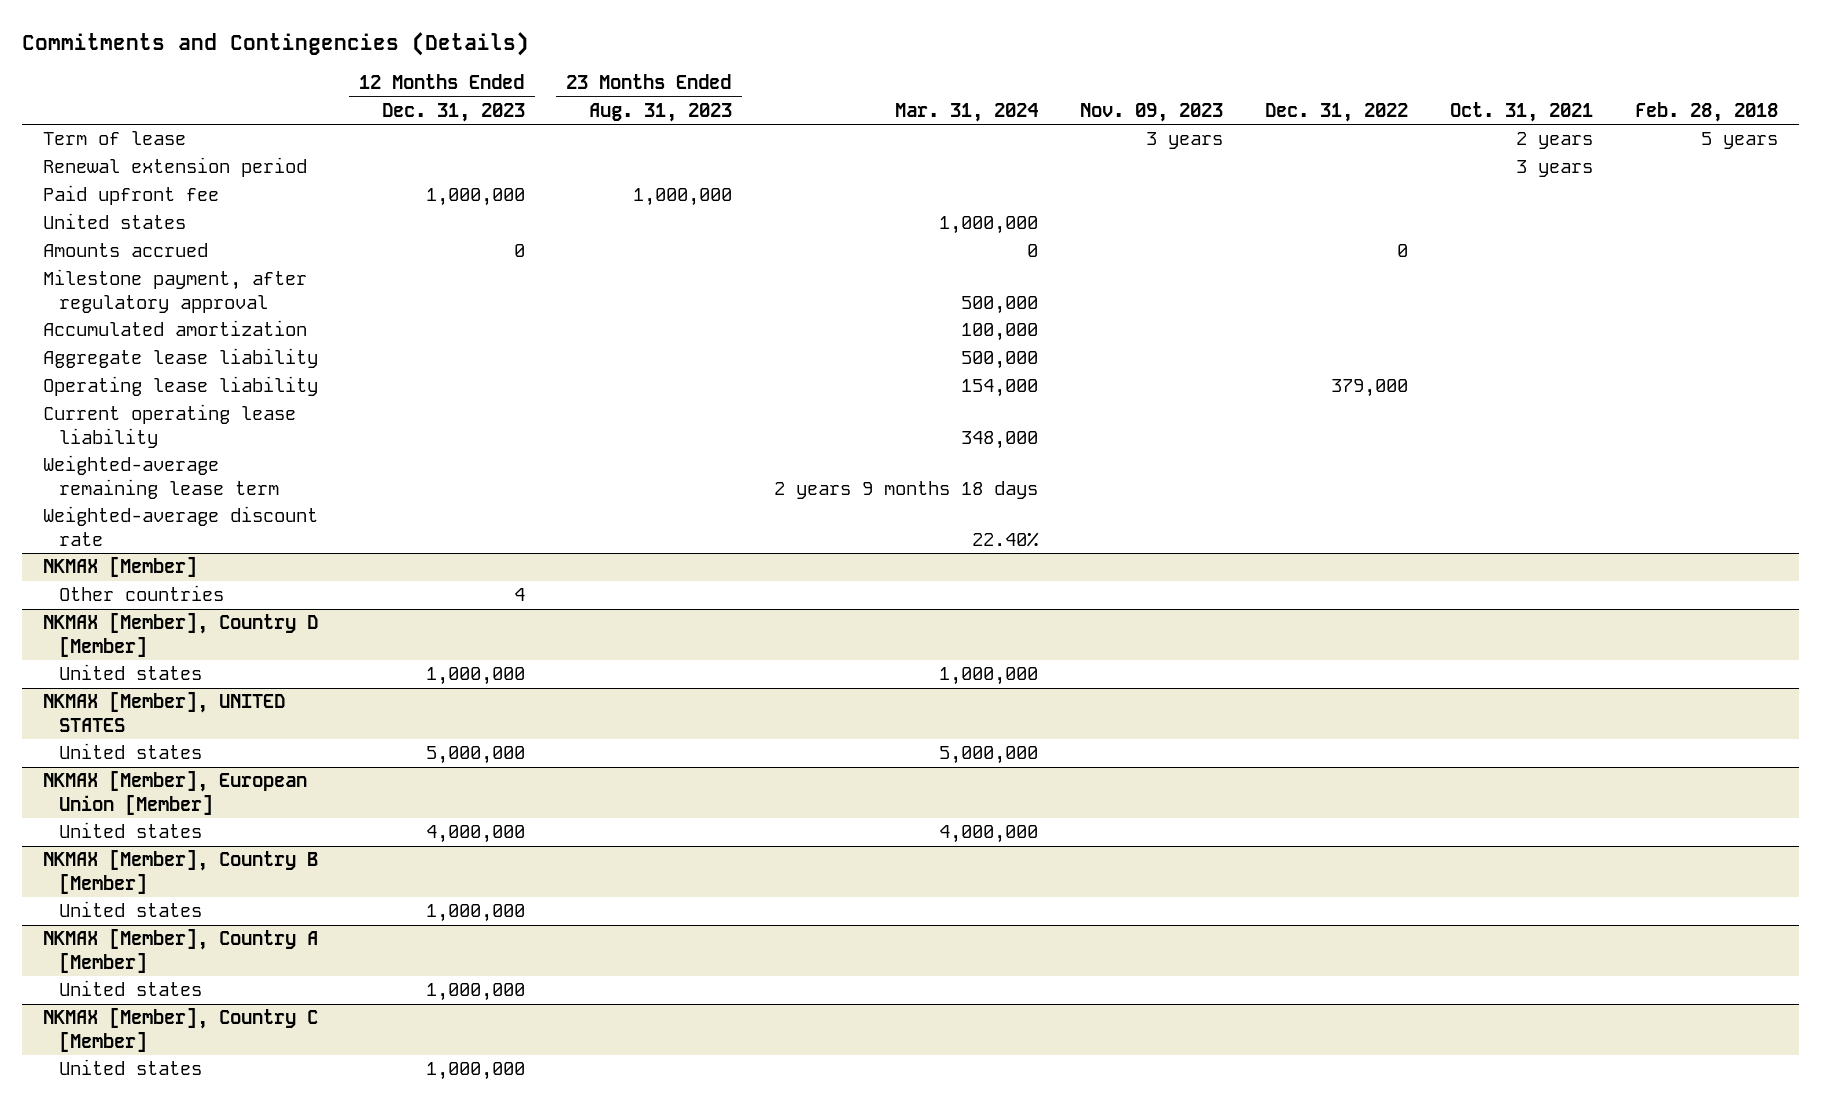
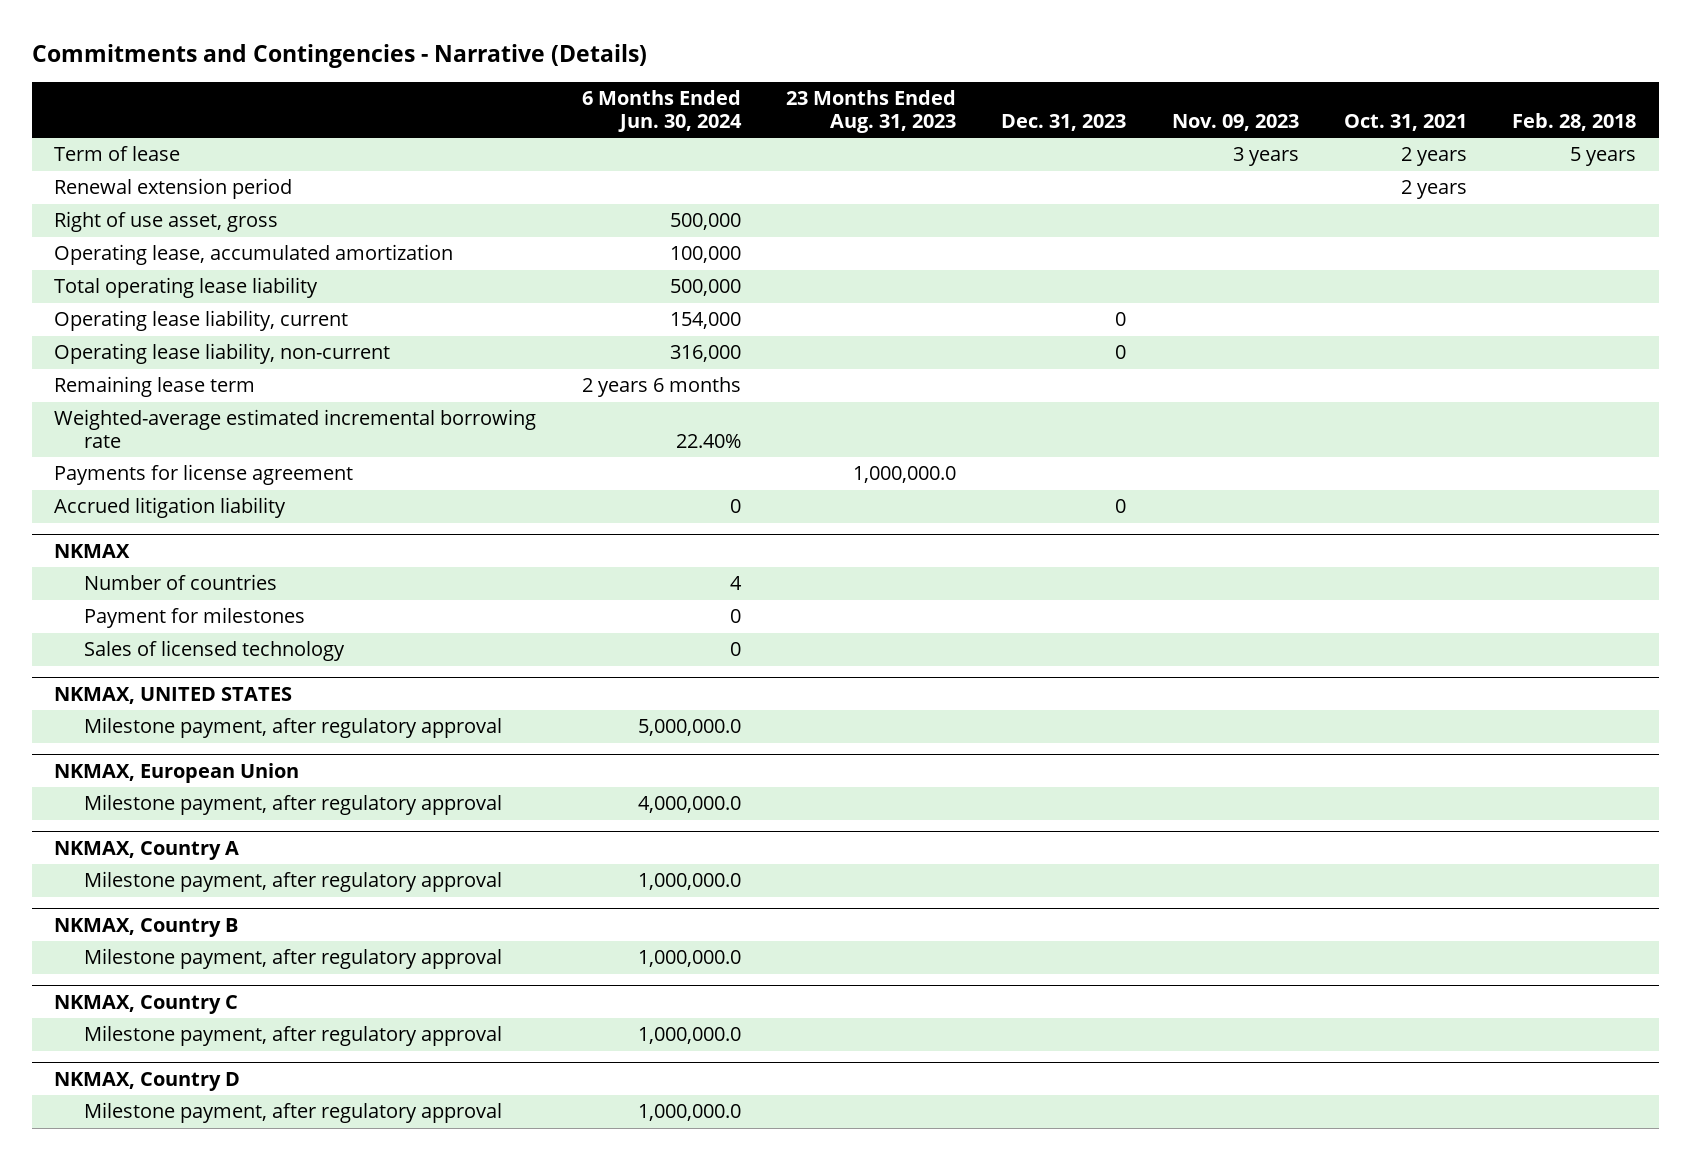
- Commitments and Contingencies (Details)
+ Commitments and Contingencies - Narrative (Details)
- | 12 Months Ended Dec. 31, 2023 | 23 Months Ended Aug. 31, 2023 | Mar. 31, 2024 | Nov. 09, 2023 | Dec. 31, 2022 | Oct. 31, 2021 | Feb. 28, 2018
+ | 6 Months Ended Jun. 30, 2024 | 23 Months Ended Aug. 31, 2023 | Dec. 31, 2023 | Nov. 09, 2023 | Oct. 31, 2021 | Feb. 28, 2018
- Renewal extension period | | | | | | 3 years |
- Paid upfront fee | 1,000,000 | 1,000,000 | | | | |
- United states | | | 1,000,000 | | | |
- Amounts accrued | 0 | | 0 | | 0 | |
- Milestone payment, after regulatory approval | | | 500,000 | | | |
- Accumulated amortization | | | 100,000 | | | |
- Aggregate lease liability | | | 500,000 | | | |
- Operating lease liability | | | 154,000 | | 379,000 | |
- Current operating lease liability | | | 348,000 | | | |
- Weighted-average remaining lease term | | | 2 years 9 months 18 days | | | |
- Weighted-average discount rate | | | 22.40% | | | |
- NKMAX [Member]
- Other countries | 4 | | | | | |
- NKMAX [Member], Country D [Member]
- United states | 1,000,000 | | 1,000,000 | | | |
- NKMAX [Member], UNITED STATES
- United states | 5,000,000 | | 5,000,000 | | | |
- NKMAX [Member], European Union [Member]
- United states | 4,000,000 | | 4,000,000 | | | |
- NKMAX [Member], Country B [Member]
- United states | 1,000,000 | | | | | |
- NKMAX [Member], Country A [Member]
- United states | 1,000,000 | | | | | |
- NKMAX [Member], Country C [Member]
- United states | 1,000,000 | | | | | |
+ Renewal extension period | | | | | 2 years |
+ Right of use asset, gross | 500,000 | | | | |
+ Operating lease, accumulated amortization | 100,000 | | | | |
+ Total operating lease liability | 500,000 | | | | |
+ Operating lease liability, current | 154,000 | | 0 | | |
+ Operating lease liability, non-current | 316,000 | | 0 | | |
+ Remaining lease term | 2 years 6 months | | | | |
+ Weighted-average estimated incremental borrowing rate | 22.40% | | | | |
+ Payments for license agreement | | 1,000,000.0 | | | |
+ Accrued litigation liability | 0 | | 0 | | |
+ NKMAX
+ Number of countries | 4 | | | | |
+ Payment for milestones | 0 | | | | |
+ Sales of licensed technology | 0 | | | | |
+ NKMAX, UNITED STATES
+ Milestone payment, after regulatory approval | 5,000,000.0 | | | | |
+ NKMAX, European Union
+ Milestone payment, after regulatory approval | 4,000,000.0 | | | | |
+ NKMAX, Country A
+ Milestone payment, after regulatory approval | 1,000,000.0 | | | | |
+ NKMAX, Country B
+ Milestone payment, after regulatory approval | 1,000,000.0 | | | | |
+ NKMAX, Country C
+ Milestone payment, after regulatory approval | 1,000,000.0 | | | | |
+ NKMAX, Country D
+ Milestone payment, after regulatory approval | 1,000,000.0 | | | | |

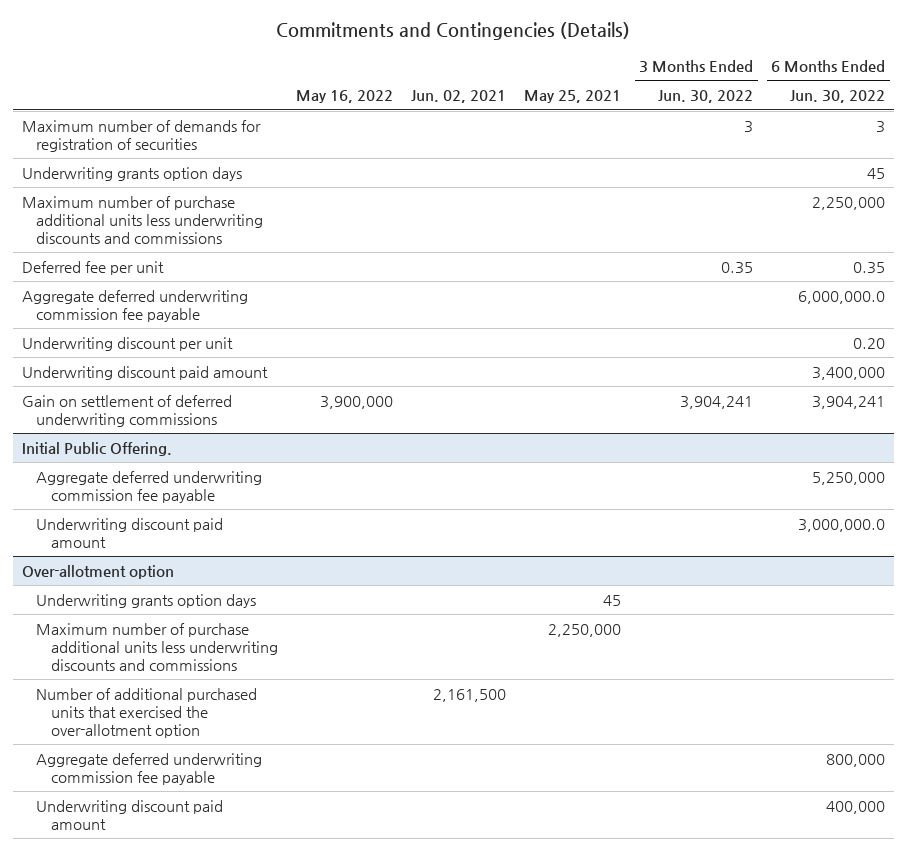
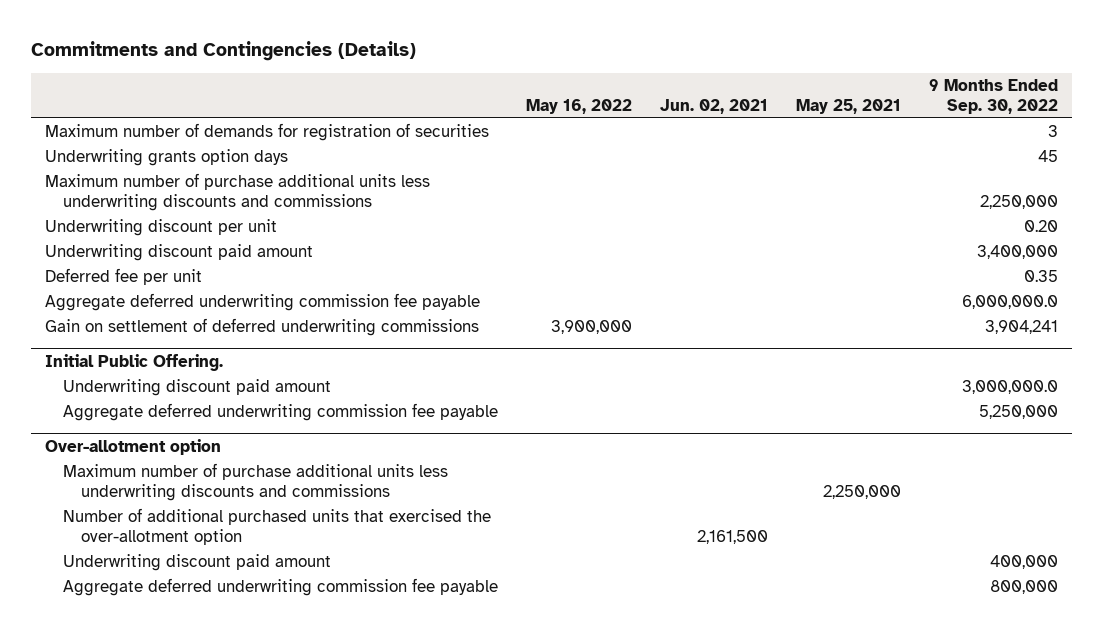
- | May 16, 2022 | Jun. 02, 2021 | May 25, 2021 | 3 Months Ended Jun. 30, 2022 | 6 Months Ended Jun. 30, 2022
+ | May 16, 2022 | Jun. 02, 2021 | May 25, 2021 | 9 Months Ended Sep. 30, 2022
moved down: Deferred fee per unit | | | | 0.35
moved down: Aggregate deferred underwriting commission fee payable | | | | 6,000,000.0
@ Initial Public Offering.
moved down: Aggregate deferred underwriting commission fee payable | | | | 5,250,000
@ Over-allotment option
- Underwriting grants option days | | | 45 | |
moved down: Aggregate deferred underwriting commission fee payable | | | | 800,000

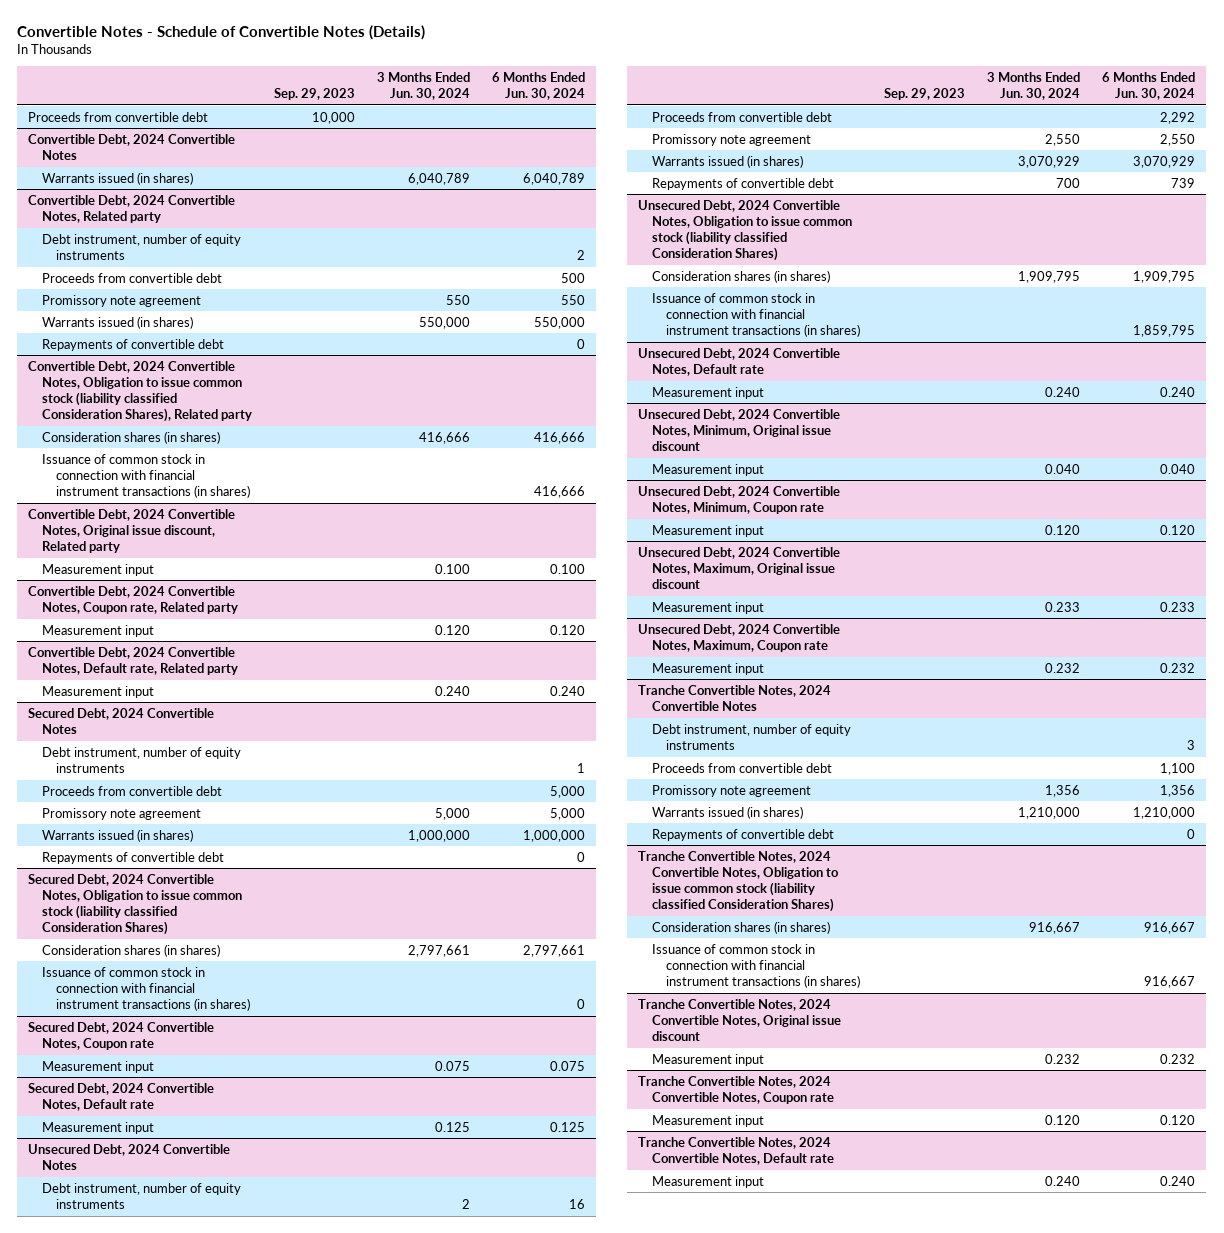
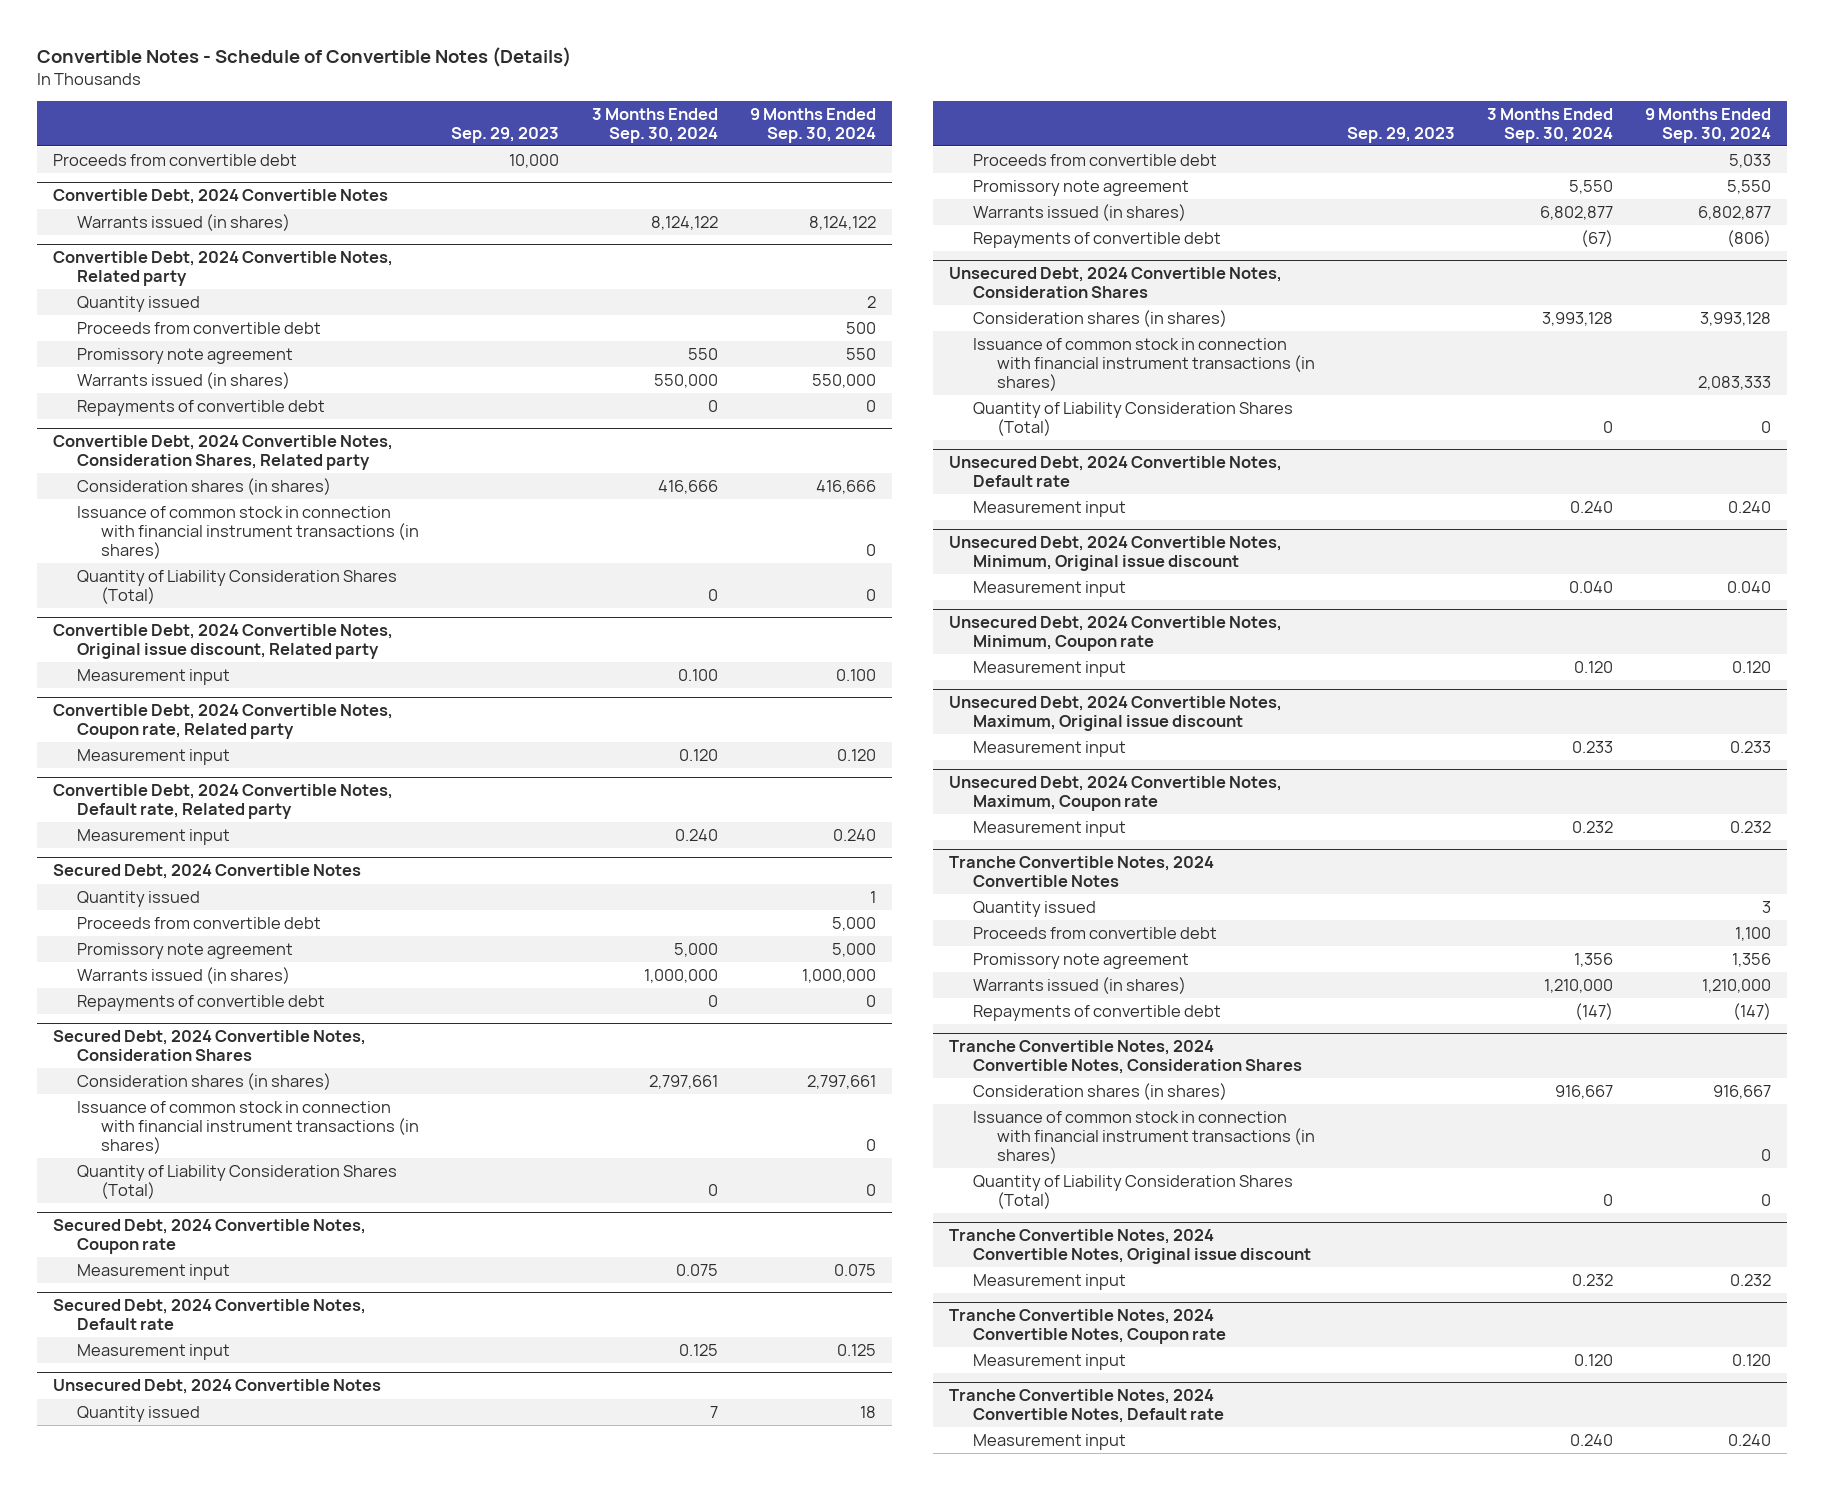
- | Sep. 29, 2023 | 3 Months Ended Jun. 30, 2024 | 6 Months Ended Jun. 30, 2024
+ | Sep. 29, 2023 | 3 Months Ended Sep. 30, 2024 | 9 Months Ended Sep. 30, 2024
@ Convertible Debt, 2024 Convertible Notes, Related party
- Debt instrument, number of equity instruments | | | 2
+ Quantity issued | | | 2
- Convertible Debt, 2024 Convertible Notes, Obligation to issue common stock (liability classified Consideration Shares), Related party
+ Convertible Debt, 2024 Convertible Notes, Consideration Shares, Related party
+ Quantity of Liability Consideration Shares (Total) | | 0 | 0
@ Secured Debt, 2024 Convertible Notes
- Debt instrument, number of equity instruments | | | 1
+ Quantity issued | | | 1
- Secured Debt, 2024 Convertible Notes, Obligation to issue common stock (liability classified Consideration Shares)
+ Secured Debt, 2024 Convertible Notes, Consideration Shares
+ Quantity of Liability Consideration Shares (Total) | | 0 | 0
@ Unsecured Debt, 2024 Convertible Notes
- Debt instrument, number of equity instruments | | 2 | 16
+ Quantity issued | | 7 | 18
- Unsecured Debt, 2024 Convertible Notes, Obligation to issue common stock (liability classified Consideration Shares)
+ Unsecured Debt, 2024 Convertible Notes, Consideration Shares
+ Quantity of Liability Consideration Shares (Total) | | 0 | 0
@ Tranche Convertible Notes, 2024 Convertible Notes
- Debt instrument, number of equity instruments | | | 3
+ Quantity issued | | | 3
- Tranche Convertible Notes, 2024 Convertible Notes, Obligation to issue common stock (liability classified Consideration Shares)
+ Tranche Convertible Notes, 2024 Convertible Notes, Consideration Shares
+ Quantity of Liability Consideration Shares (Total) | | 0 | 0

